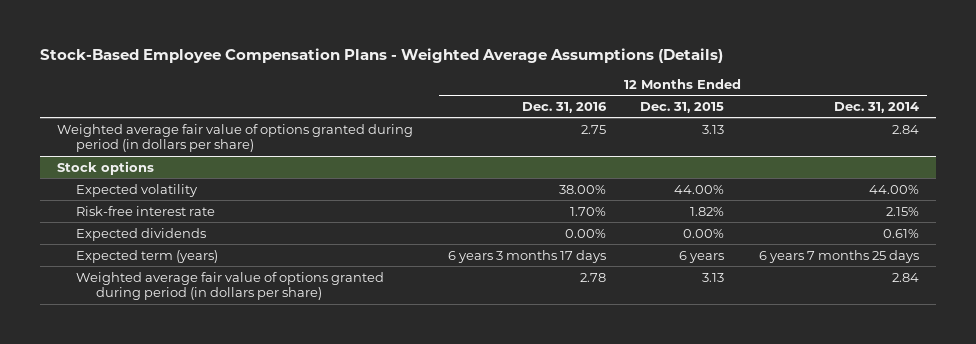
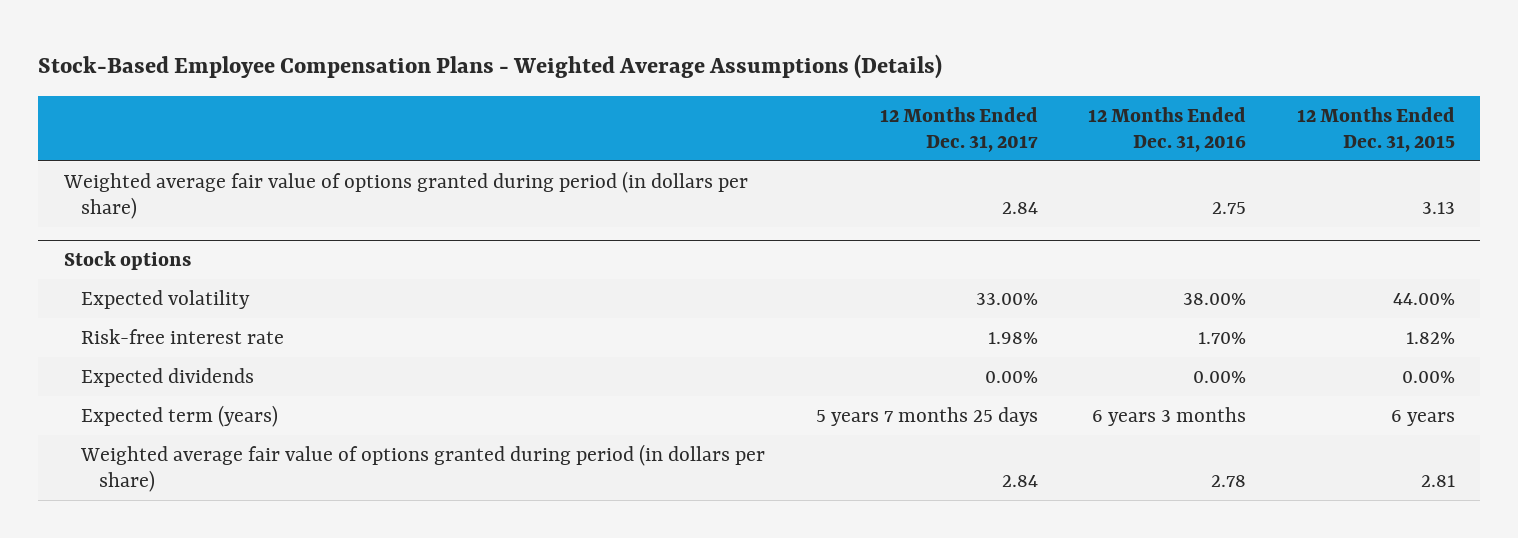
- | 12 Months Ended Dec. 31, 2016 | 12 Months Ended Dec. 31, 2015 | 12 Months Ended Dec. 31, 2014
+ | 12 Months Ended Dec. 31, 2017 | 12 Months Ended Dec. 31, 2016 | 12 Months Ended Dec. 31, 2015
@ Stock options
- Expected term (years) | 6 years 3 months 17 days | 6 years | 6 years 7 months 25 days
- Weighted average fair value of options granted during period (in dollars per share) | 2.78 | 3.13 | 2.84
+ Expected term (years) | 5 years 7 months 25 days | 6 years 3 months | 6 years
+ Weighted average fair value of options granted during period (in dollars per share) | 2.84 | 2.78 | 2.81

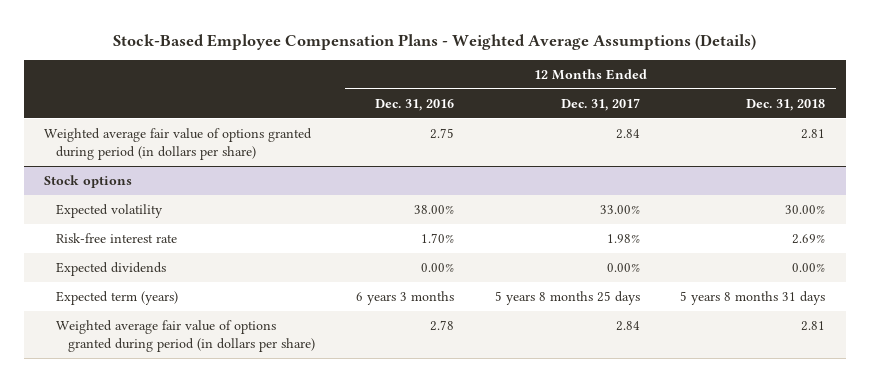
- | 12 Months Ended Dec. 31, 2017 | 12 Months Ended Dec. 31, 2016 | 12 Months Ended Dec. 31, 2015
+ | 12 Months Ended Dec. 31, 2016 | 12 Months Ended Dec. 31, 2017 | 12 Months Ended Dec. 31, 2018
@ Stock options
- Expected term (years) | 5 years 7 months 25 days | 6 years 3 months | 6 years
+ Expected term (years) | 6 years 3 months | 5 years 8 months 25 days | 5 years 8 months 31 days

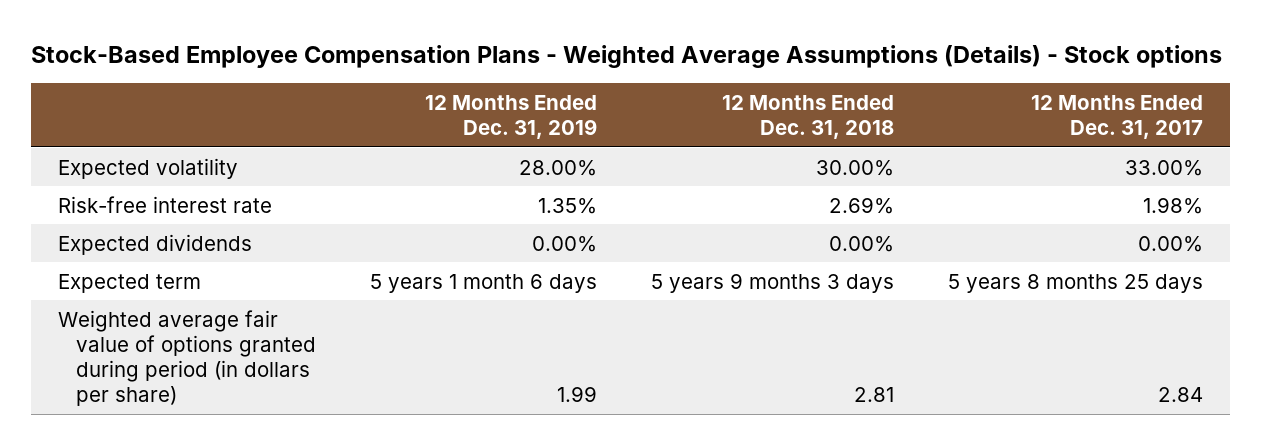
- Stock-Based Employee Compensation Plans - Weighted Average Assumptions (Details)
+ Stock-Based Employee Compensation Plans - Weighted Average Assumptions (Details) - Stock options
- | 12 Months Ended Dec. 31, 2016 | 12 Months Ended Dec. 31, 2017 | 12 Months Ended Dec. 31, 2018
+ | 12 Months Ended Dec. 31, 2019 | 12 Months Ended Dec. 31, 2018 | 12 Months Ended Dec. 31, 2017
- Weighted average fair value of options granted during period (in dollars per share) | 2.75 | 2.84 | 2.81
- Stock options
- Expected term (years) | 6 years 3 months | 5 years 8 months 25 days | 5 years 8 months 31 days
+ Expected term | 5 years 1 month 6 days | 5 years 9 months 3 days | 5 years 8 months 25 days

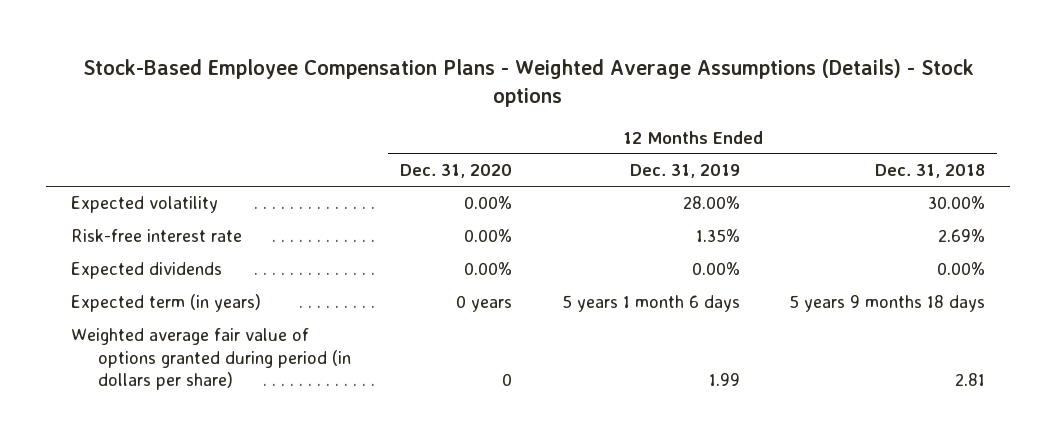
- | 12 Months Ended Dec. 31, 2019 | 12 Months Ended Dec. 31, 2018 | 12 Months Ended Dec. 31, 2017
+ | 12 Months Ended Dec. 31, 2020 | 12 Months Ended Dec. 31, 2019 | 12 Months Ended Dec. 31, 2018
- Expected term | 5 years 1 month 6 days | 5 years 9 months 3 days | 5 years 8 months 25 days
+ Expected term (in years) | 0 years | 5 years 1 month 6 days | 5 years 9 months 18 days

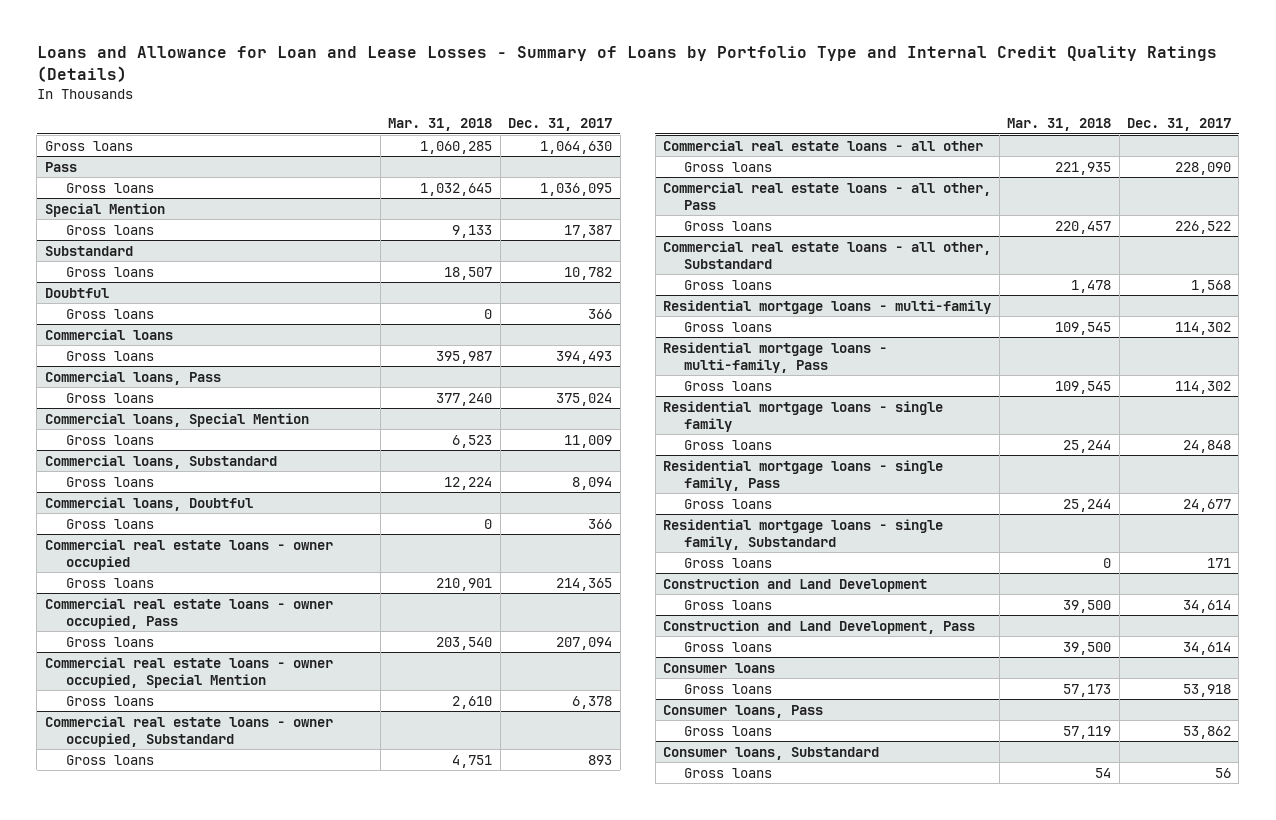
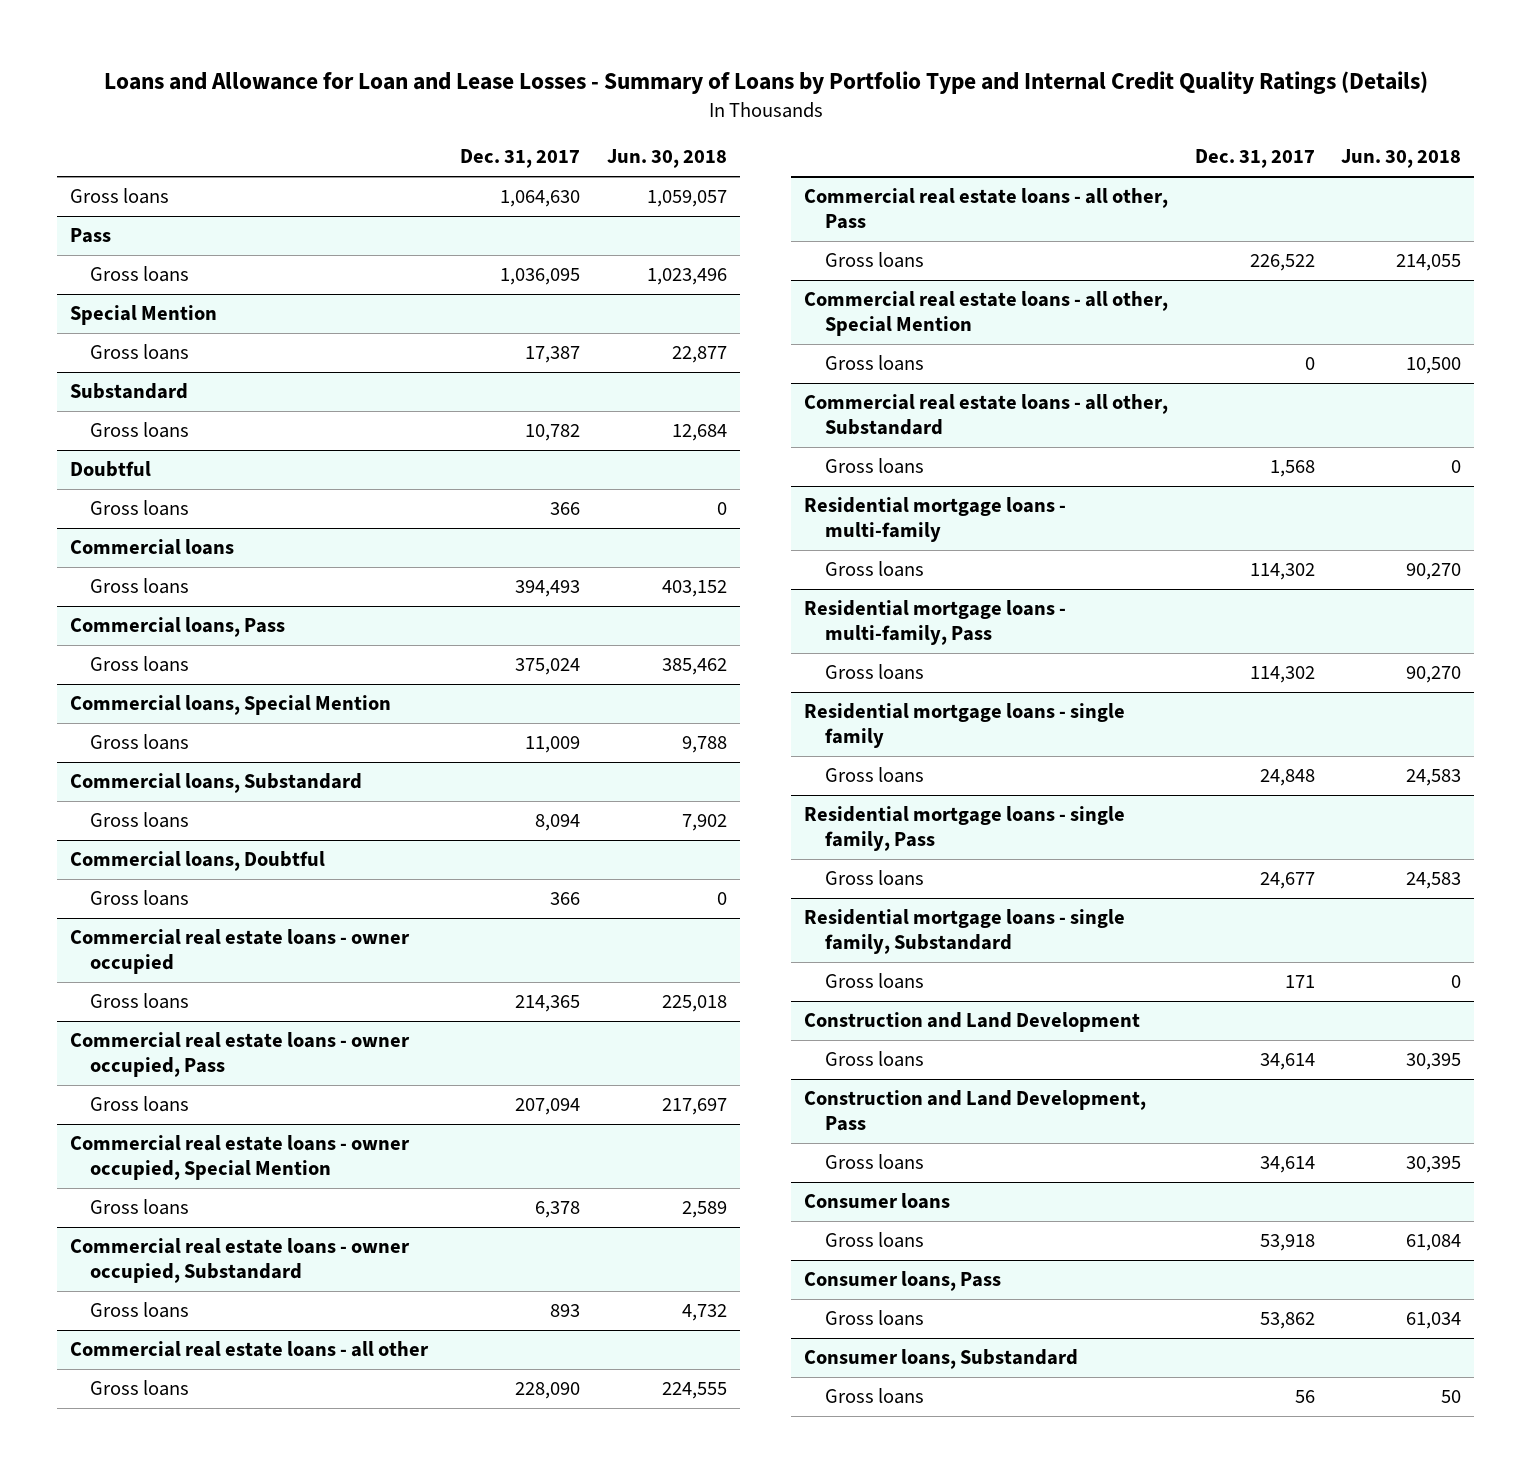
- | Mar. 31, 2018 | Dec. 31, 2017
+ | Dec. 31, 2017 | Jun. 30, 2018
+ Commercial real estate loans - all other, Special Mention
+ Gross loans | 0 | 10,500

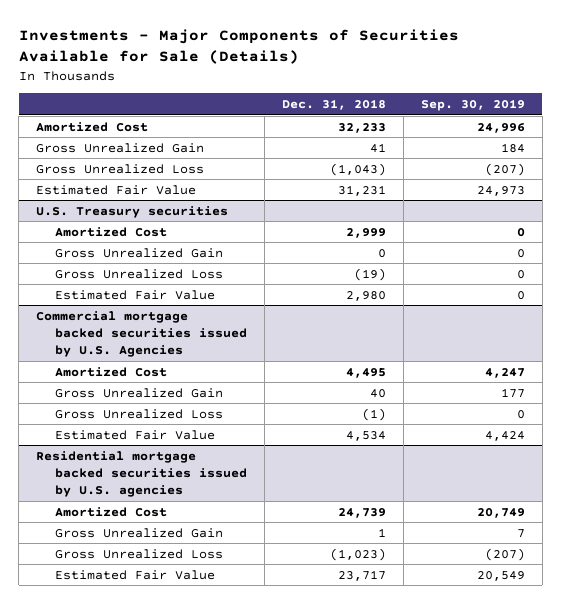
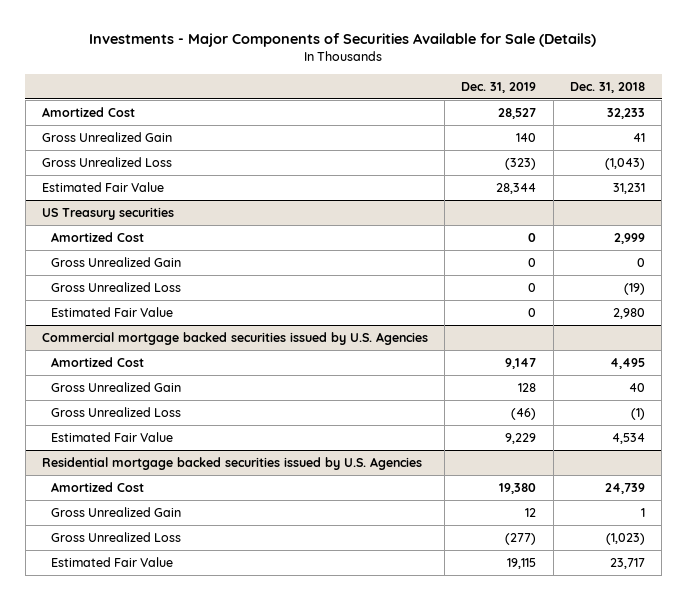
- | Dec. 31, 2018 | Sep. 30, 2019
+ | Dec. 31, 2019 | Dec. 31, 2018
- U.S. Treasury securities
+ US Treasury securities
- Residential mortgage backed securities issued by U.S. agencies
+ Residential mortgage backed securities issued by U.S. Agencies

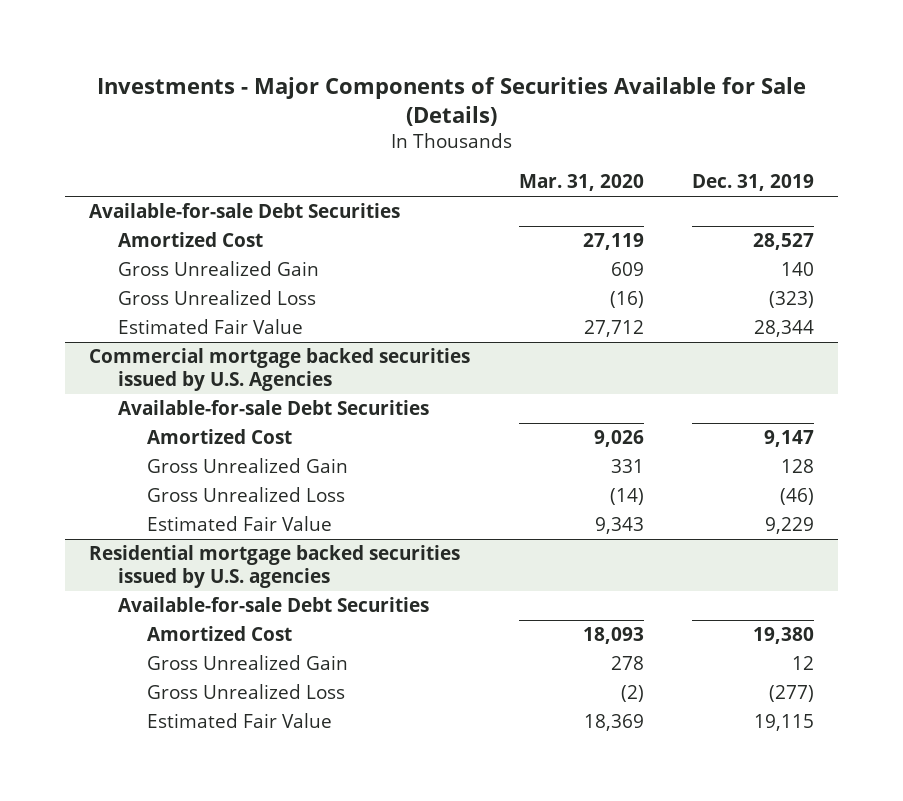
- | Dec. 31, 2019 | Dec. 31, 2018
+ | Mar. 31, 2020 | Dec. 31, 2019
+ Available-for-sale Debt Securities
- US Treasury securities
- Amortized Cost | 0 | 2,999
- Gross Unrealized Gain | 0 | 0
- Gross Unrealized Loss | 0 | (19)
- Estimated Fair Value | 0 | 2,980
@ Commercial mortgage backed securities issued by U.S. Agencies
+ Available-for-sale Debt Securities
- Residential mortgage backed securities issued by U.S. Agencies
+ Residential mortgage backed securities issued by U.S. agencies
+ Available-for-sale Debt Securities

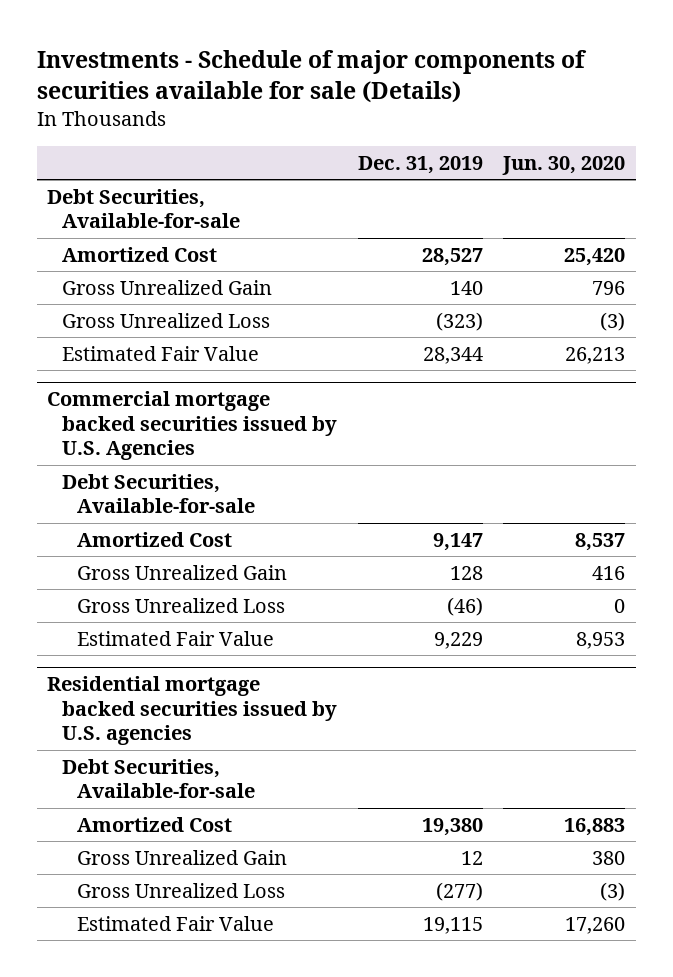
- Investments - Major Components of Securities Available for Sale (Details)
+ Investments - Schedule of major components of securities available for sale (Details)
- | Mar. 31, 2020 | Dec. 31, 2019
+ | Dec. 31, 2019 | Jun. 30, 2020
- Available-for-sale Debt Securities
+ Debt Securities, Available-for-sale
@ Commercial mortgage backed securities issued by U.S. Agencies
- Available-for-sale Debt Securities
+ Debt Securities, Available-for-sale
@ Residential mortgage backed securities issued by U.S. agencies
- Available-for-sale Debt Securities
+ Debt Securities, Available-for-sale

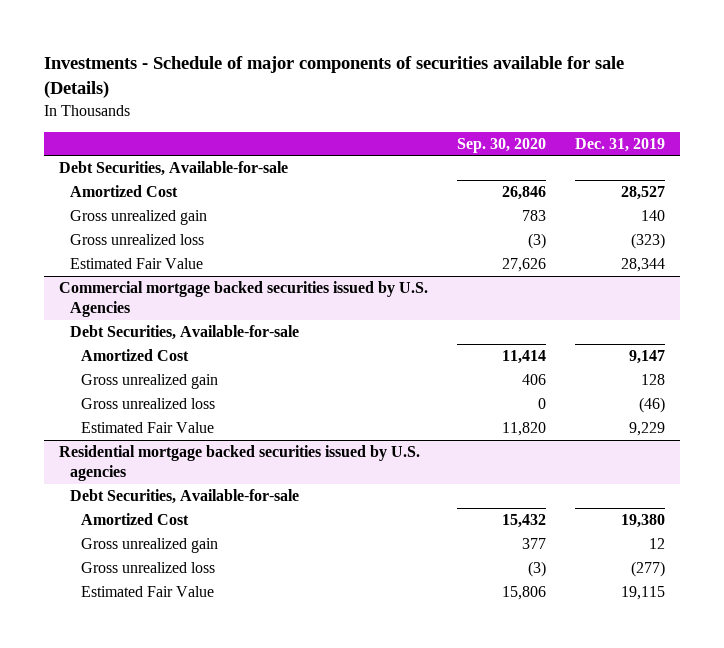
- | Dec. 31, 2019 | Jun. 30, 2020
+ | Sep. 30, 2020 | Dec. 31, 2019
- Gross Unrealized Gain | 140 | 796
- Gross Unrealized Loss | (323) | (3)
+ Gross unrealized gain | 783 | 140
+ Gross unrealized loss | (3) | (323)
@ Commercial mortgage backed securities issued by U.S. Agencies
- Gross Unrealized Gain | 128 | 416
- Gross Unrealized Loss | (46) | 0
+ Gross unrealized gain | 406 | 128
+ Gross unrealized loss | 0 | (46)
@ Residential mortgage backed securities issued by U.S. agencies
- Gross Unrealized Gain | 12 | 380
- Gross Unrealized Loss | (277) | (3)
+ Gross unrealized gain | 377 | 12
+ Gross unrealized loss | (3) | (277)

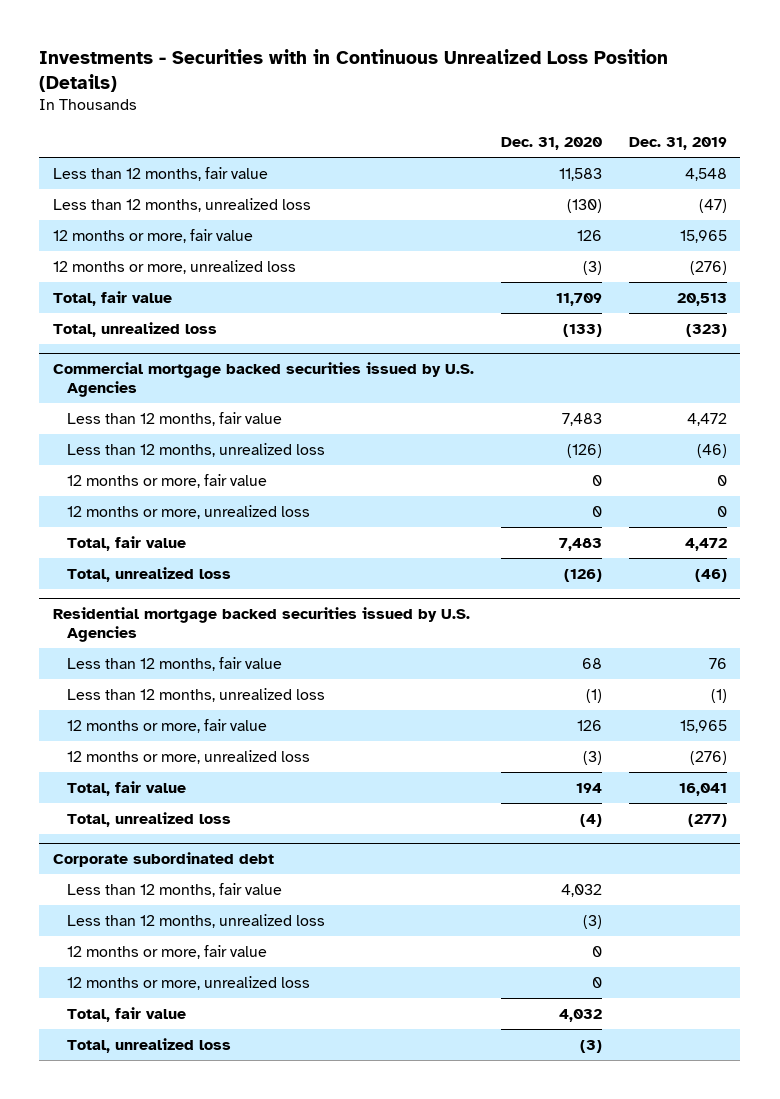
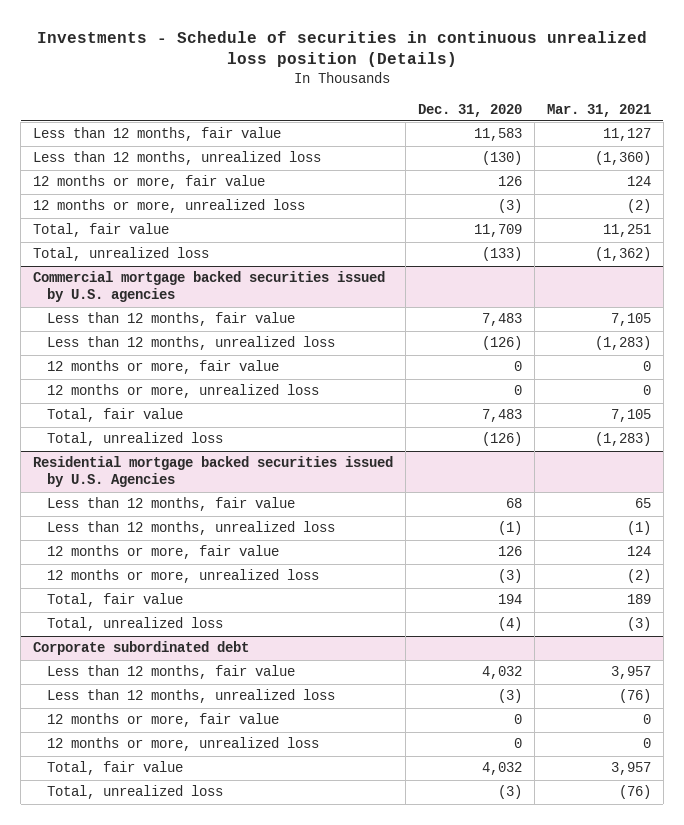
- Investments - Securities with in Continuous Unrealized Loss Position (Details)
+ Investments - Schedule of securities in continuous unrealized loss position (Details)
- | Dec. 31, 2020 | Dec. 31, 2019
+ | Dec. 31, 2020 | Mar. 31, 2021
- Commercial mortgage backed securities issued by U.S. Agencies
+ Commercial mortgage backed securities issued by U.S. agencies

